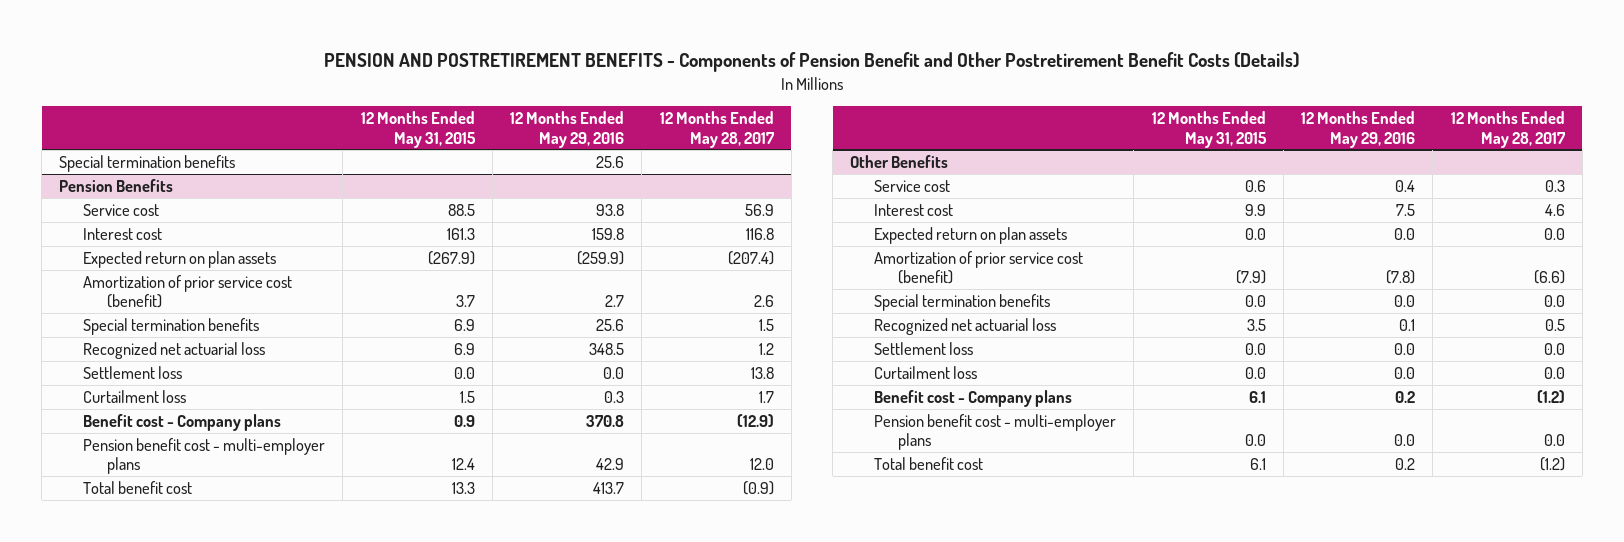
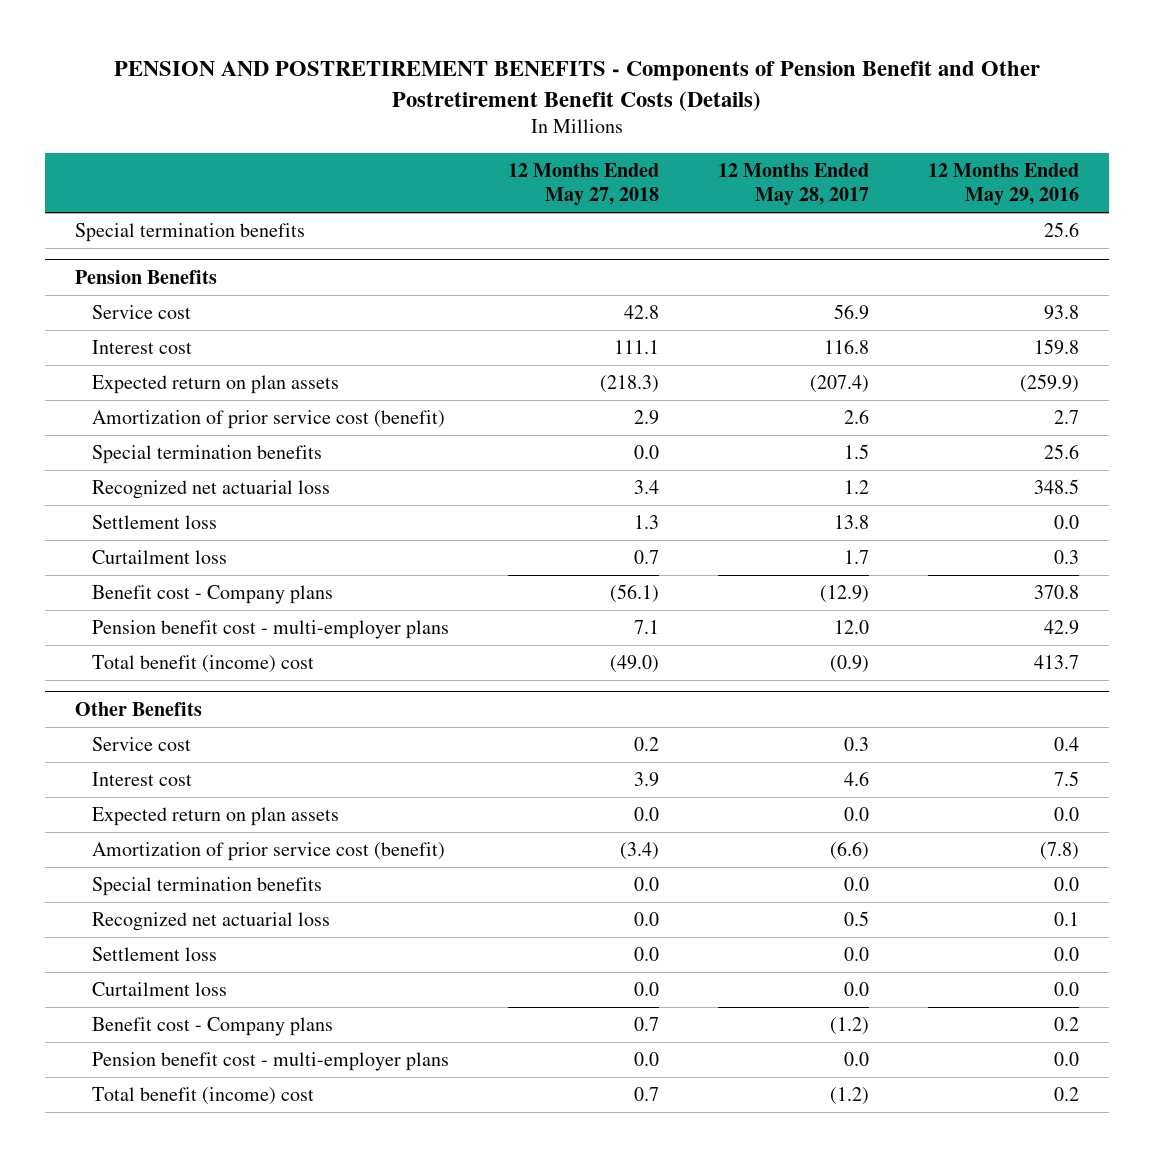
- | 12 Months Ended May 31, 2015 | 12 Months Ended May 29, 2016 | 12 Months Ended May 28, 2017
+ | 12 Months Ended May 27, 2018 | 12 Months Ended May 28, 2017 | 12 Months Ended May 29, 2016
@ Pension Benefits
- Total benefit cost | 13.3 | 413.7 | (0.9)
+ Total benefit (income) cost | (49.0) | (0.9) | 413.7
@ Other Benefits
- Total benefit cost | 6.1 | 0.2 | (1.2)
+ Total benefit (income) cost | 0.7 | (1.2) | 0.2

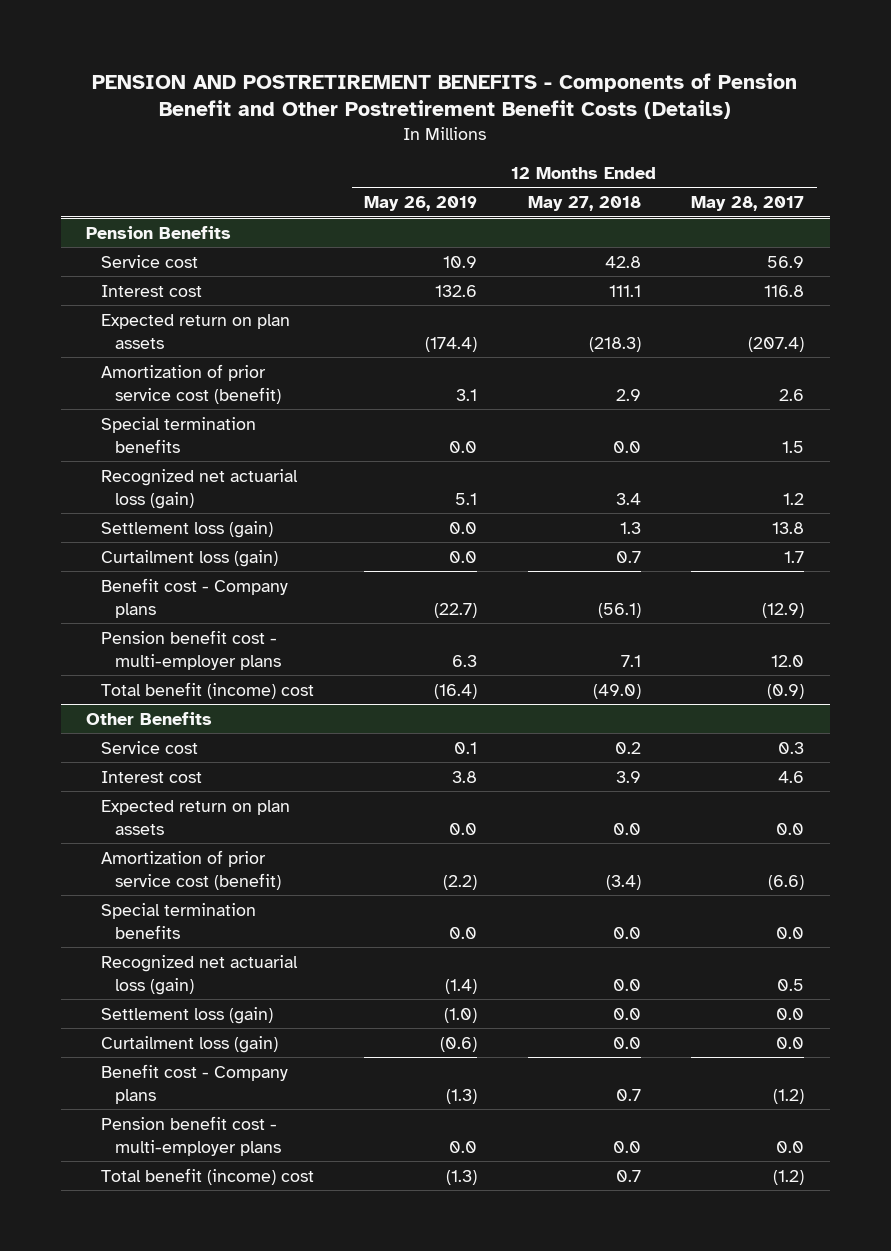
- | 12 Months Ended May 27, 2018 | 12 Months Ended May 28, 2017 | 12 Months Ended May 29, 2016
+ | 12 Months Ended May 26, 2019 | 12 Months Ended May 27, 2018 | 12 Months Ended May 28, 2017
- Special termination benefits | | | 25.6
@ Pension Benefits
- Recognized net actuarial loss | 3.4 | 1.2 | 348.5
- Settlement loss | 1.3 | 13.8 | 0.0
- Curtailment loss | 0.7 | 1.7 | 0.3
+ Recognized net actuarial loss (gain) | 5.1 | 3.4 | 1.2
+ Settlement loss (gain) | 0.0 | 1.3 | 13.8
+ Curtailment loss (gain) | 0.0 | 0.7 | 1.7
@ Other Benefits
- Recognized net actuarial loss | 0.0 | 0.5 | 0.1
- Settlement loss | 0.0 | 0.0 | 0.0
- Curtailment loss | 0.0 | 0.0 | 0.0
+ Recognized net actuarial loss (gain) | (1.4) | 0.0 | 0.5
+ Settlement loss (gain) | (1.0) | 0.0 | 0.0
+ Curtailment loss (gain) | (0.6) | 0.0 | 0.0

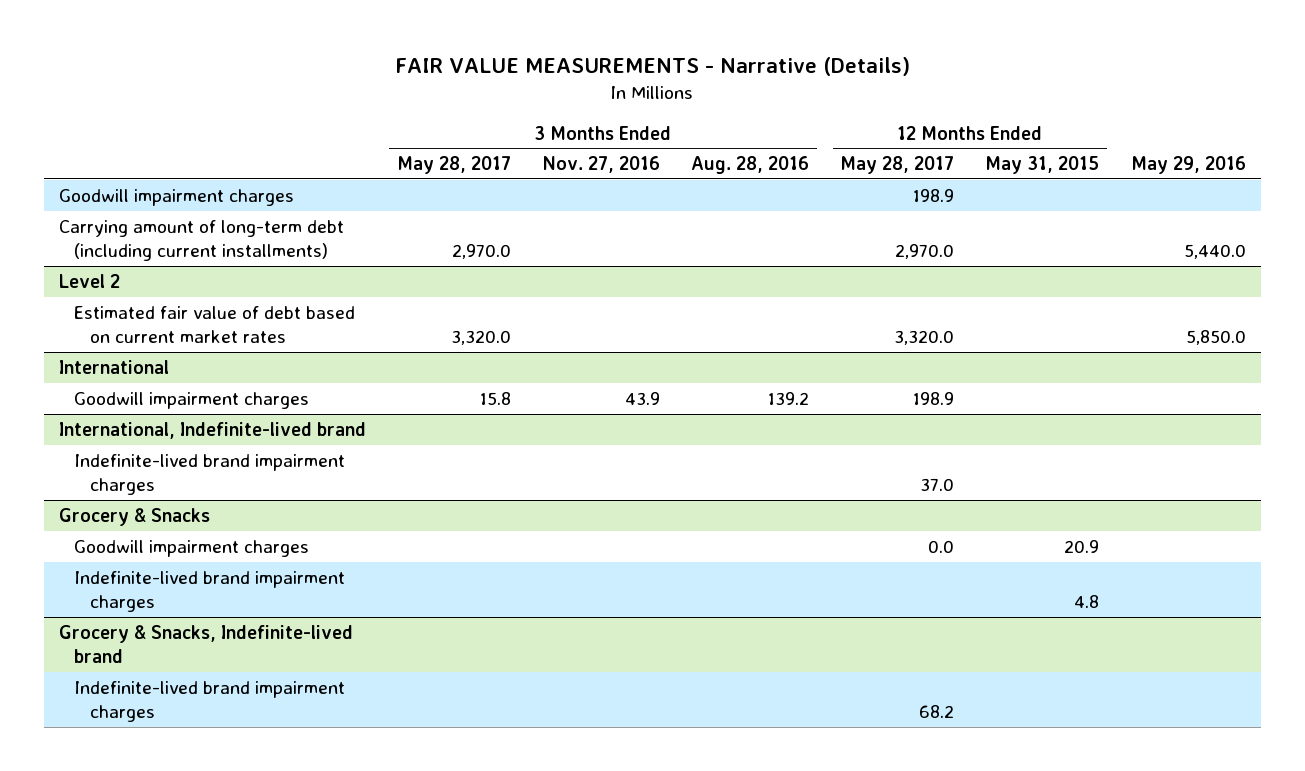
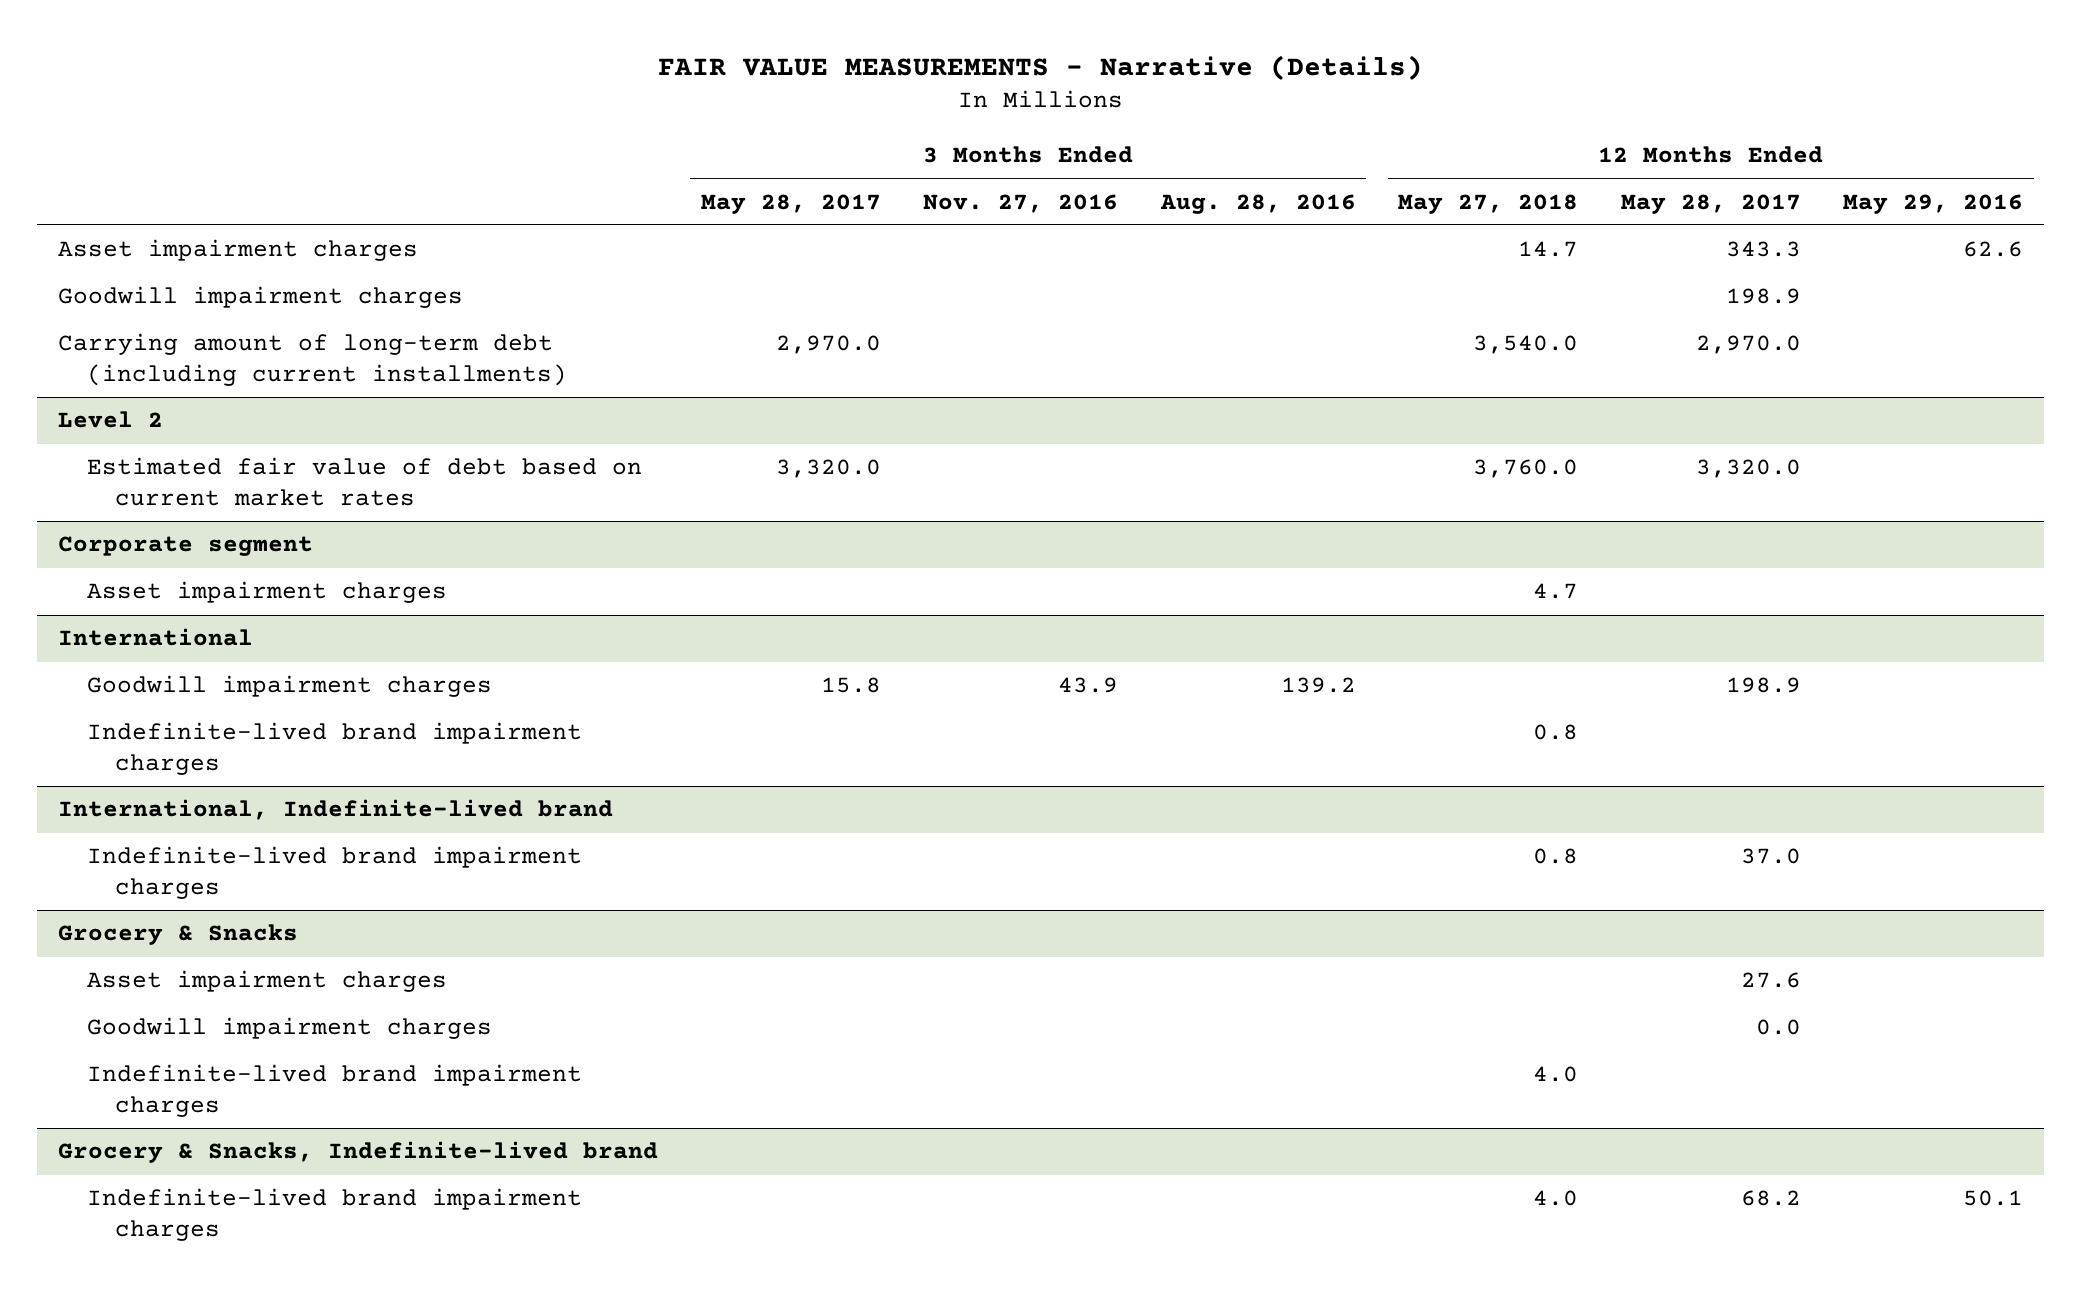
- | 3 Months Ended May 28, 2017 | 3 Months Ended Nov. 27, 2016 | 3 Months Ended Aug. 28, 2016 | 12 Months Ended May 28, 2017 | 12 Months Ended May 31, 2015 | May 29, 2016
+ | 3 Months Ended May 28, 2017 | 3 Months Ended Nov. 27, 2016 | 3 Months Ended Aug. 28, 2016 | 12 Months Ended May 27, 2018 | 12 Months Ended May 28, 2017 | 12 Months Ended May 29, 2016
+ Asset impairment charges | | | | 14.7 | 343.3 | 62.6
+ Corporate segment
+ Asset impairment charges | | | | 4.7 | |
@ International
+ Indefinite-lived brand impairment charges | | | | 0.8 | |
@ Grocery & Snacks
+ Asset impairment charges | | | | | 27.6 |

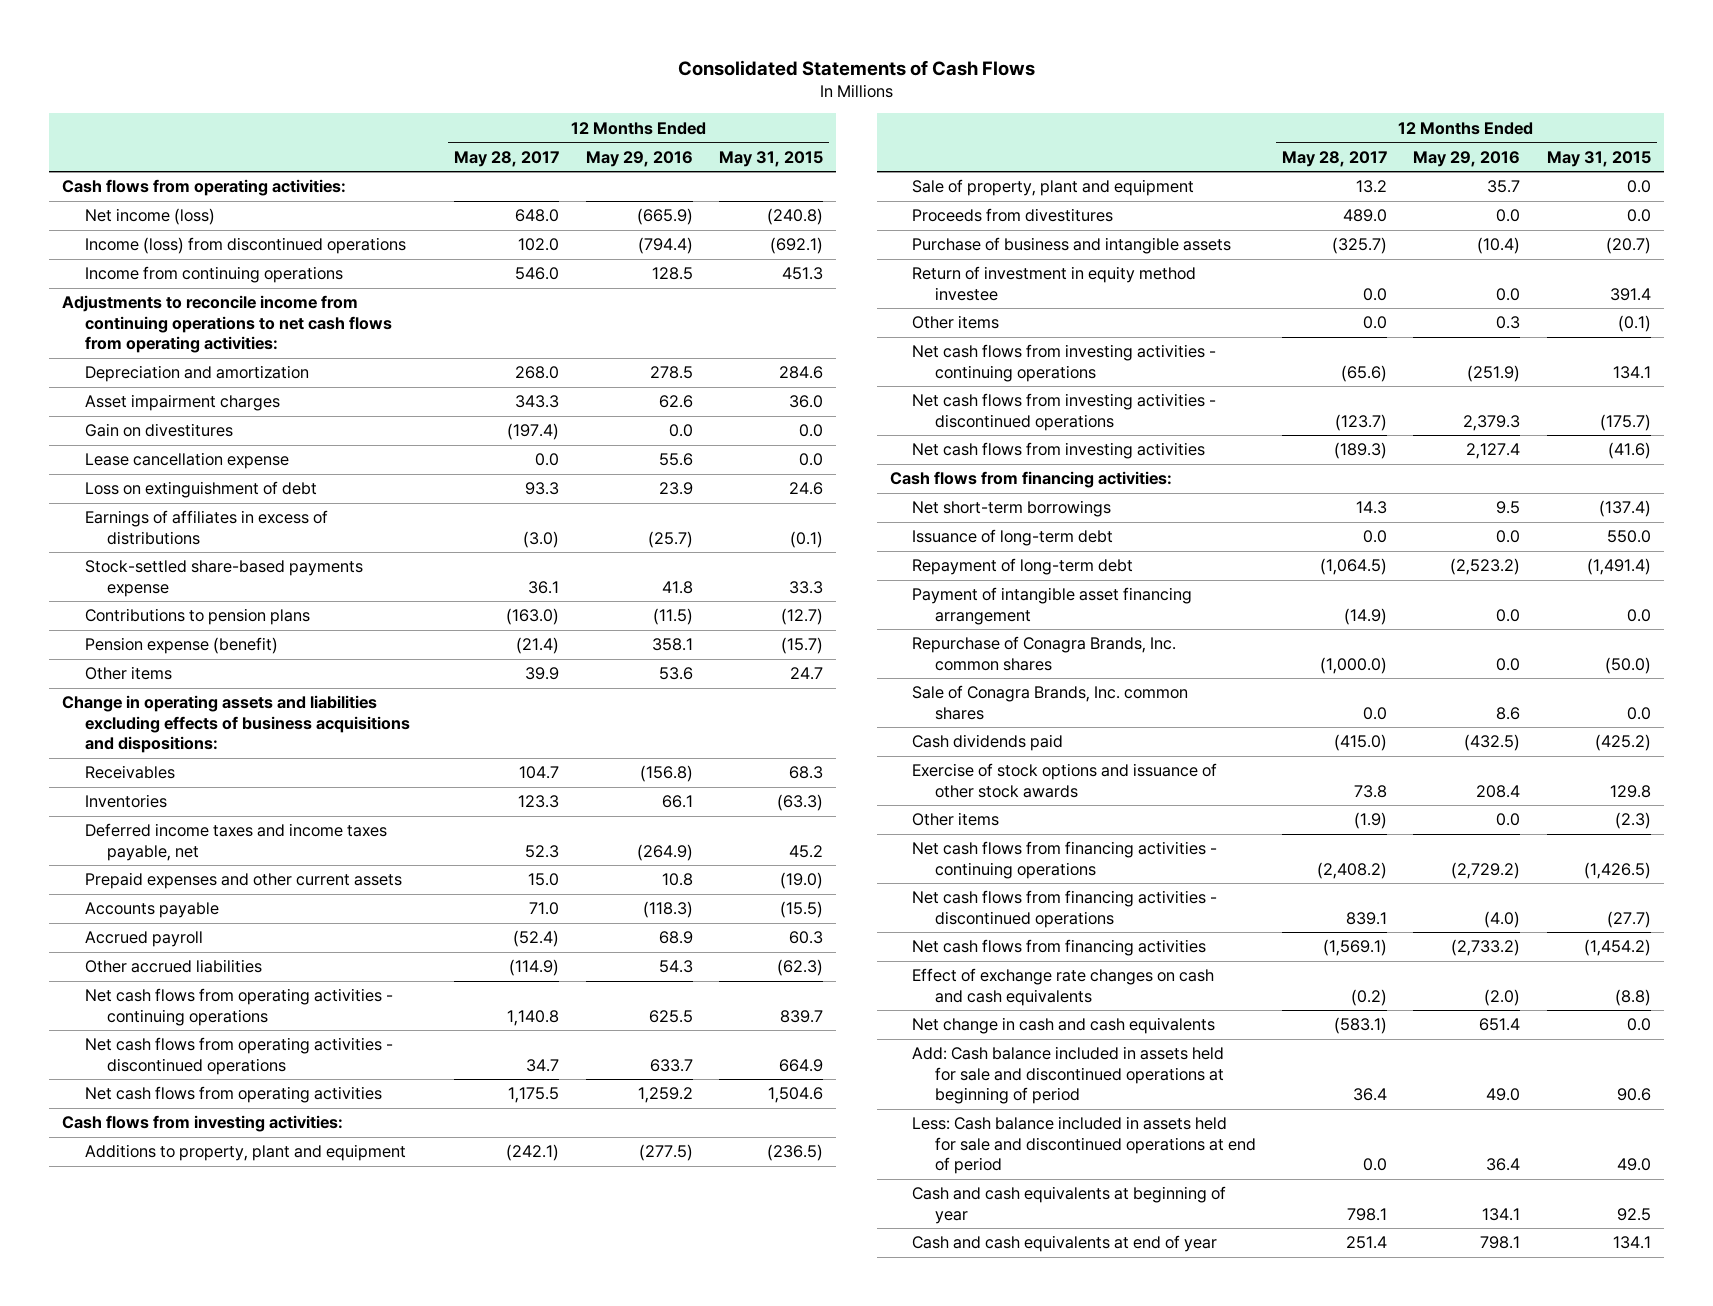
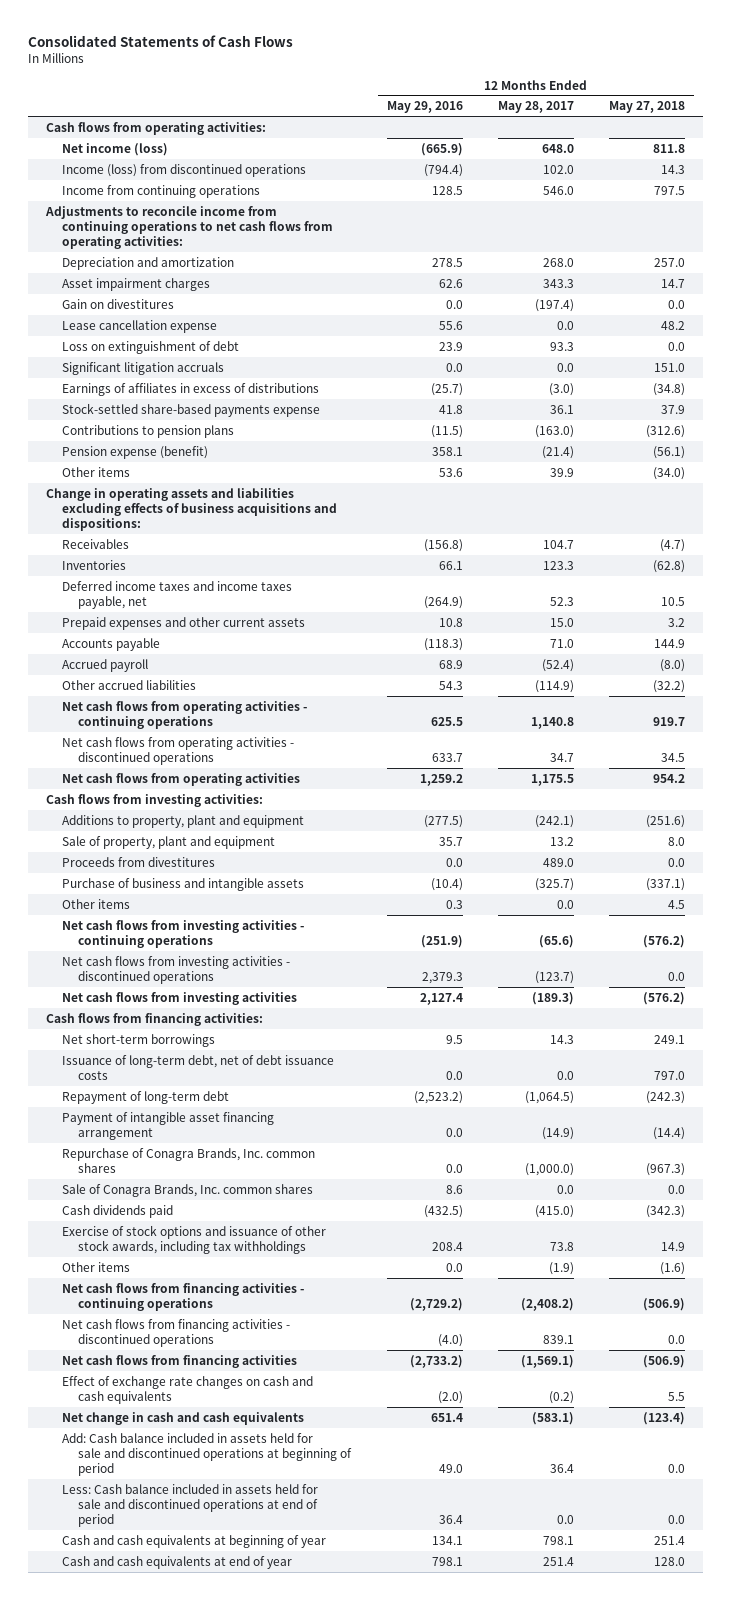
- | 12 Months Ended May 28, 2017 | 12 Months Ended May 29, 2016 | 12 Months Ended May 31, 2015
+ | 12 Months Ended May 29, 2016 | 12 Months Ended May 28, 2017 | 12 Months Ended May 27, 2018
+ Significant litigation accruals | 0.0 | 0.0 | 151.0
- Return of investment in equity method investee | 0.0 | 0.0 | 391.4
- Issuance of long-term debt | 0.0 | 0.0 | 550.0
+ Issuance of long-term debt, net of debt issuance costs | 0.0 | 0.0 | 797.0
- Exercise of stock options and issuance of other stock awards | 73.8 | 208.4 | 129.8
+ Exercise of stock options and issuance of other stock awards, including tax withholdings | 208.4 | 73.8 | 14.9

